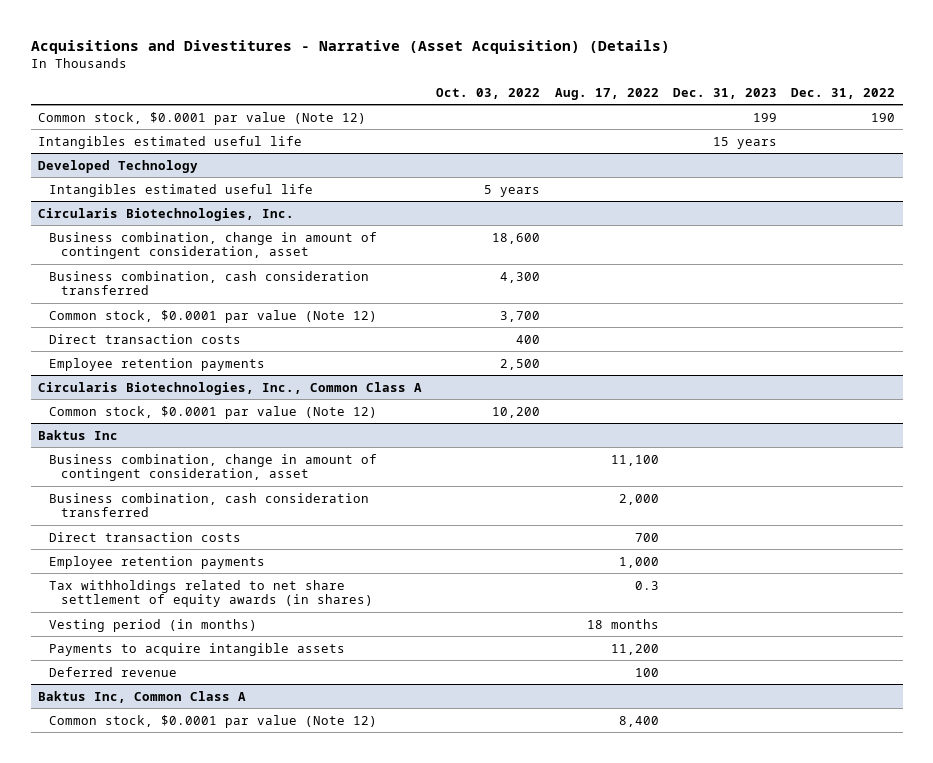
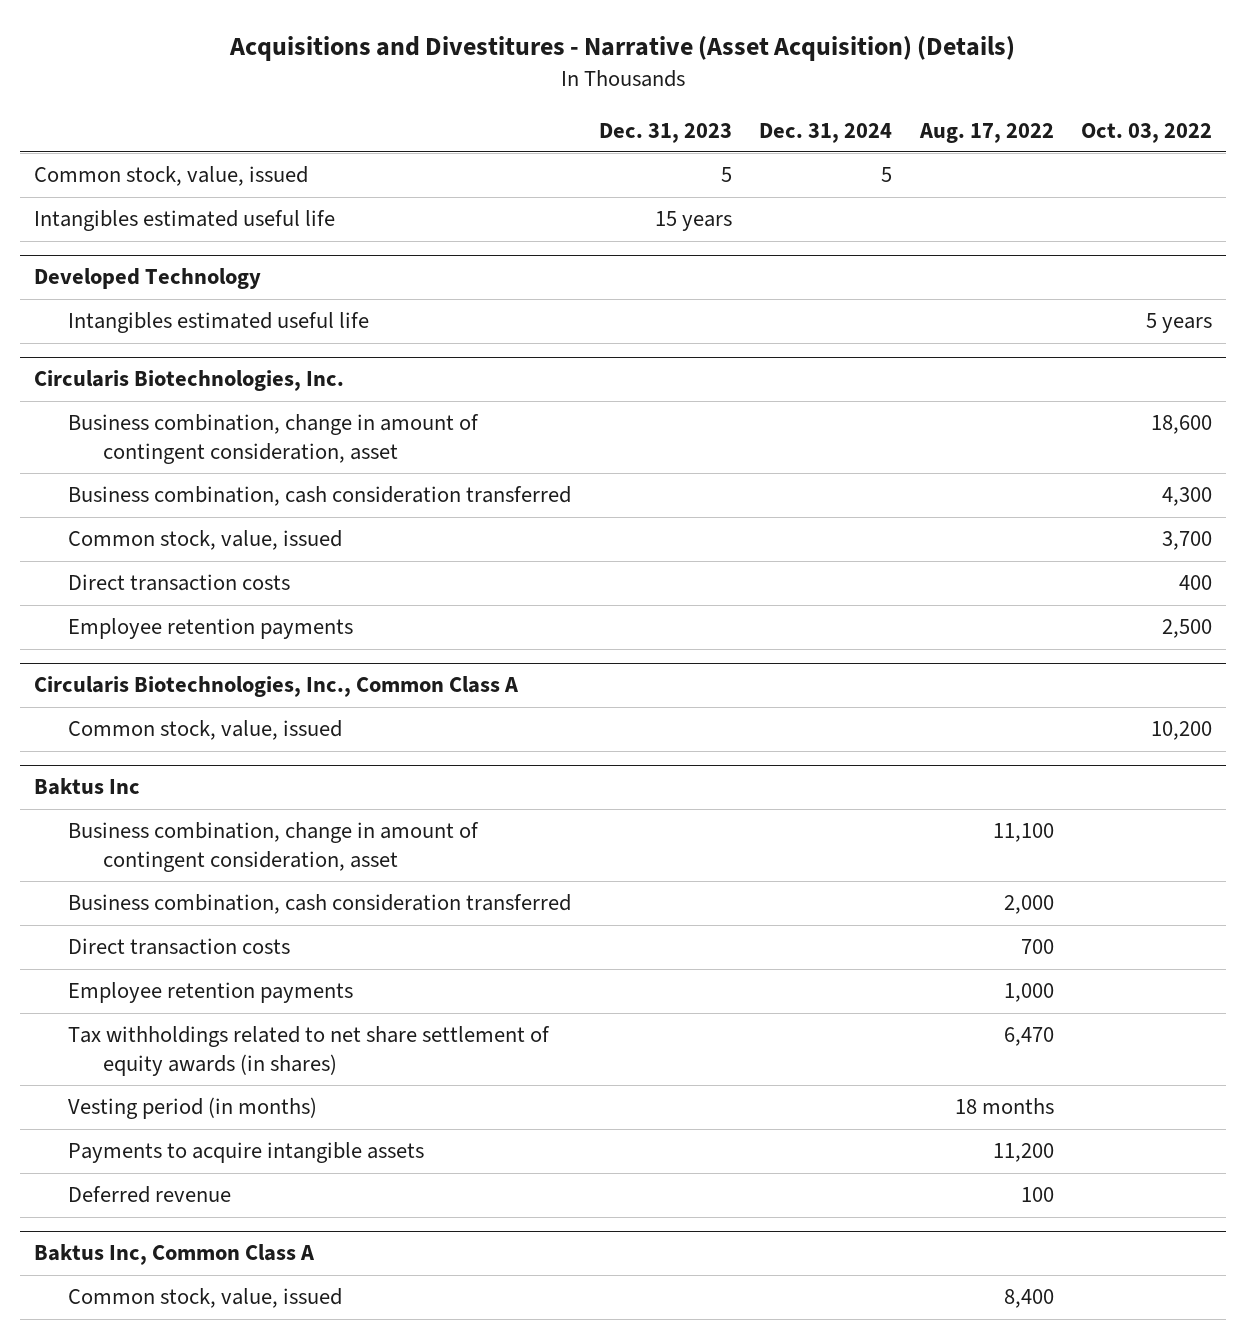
- | Oct. 03, 2022 | Aug. 17, 2022 | Dec. 31, 2023 | Dec. 31, 2022
+ | Dec. 31, 2023 | Dec. 31, 2024 | Aug. 17, 2022 | Oct. 03, 2022
- Common stock, $0.0001 par value (Note 12) | | | 199 | 190
+ Common stock, value, issued | 5 | 5 | |
@ Circularis Biotechnologies, Inc.
- Common stock, $0.0001 par value (Note 12) | 3,700 | | |
+ Common stock, value, issued | | | | 3,700
@ Circularis Biotechnologies, Inc., Common Class A
- Common stock, $0.0001 par value (Note 12) | 10,200 | | |
+ Common stock, value, issued | | | | 10,200
@ Baktus Inc
- Tax withholdings related to net share settlement of equity awards (in shares) | | 0.3 | |
+ Tax withholdings related to net share settlement of equity awards (in shares) | | | 6,470 |
@ Baktus Inc, Common Class A
- Common stock, $0.0001 par value (Note 12) | | 8,400 | |
+ Common stock, value, issued | | | 8,400 |

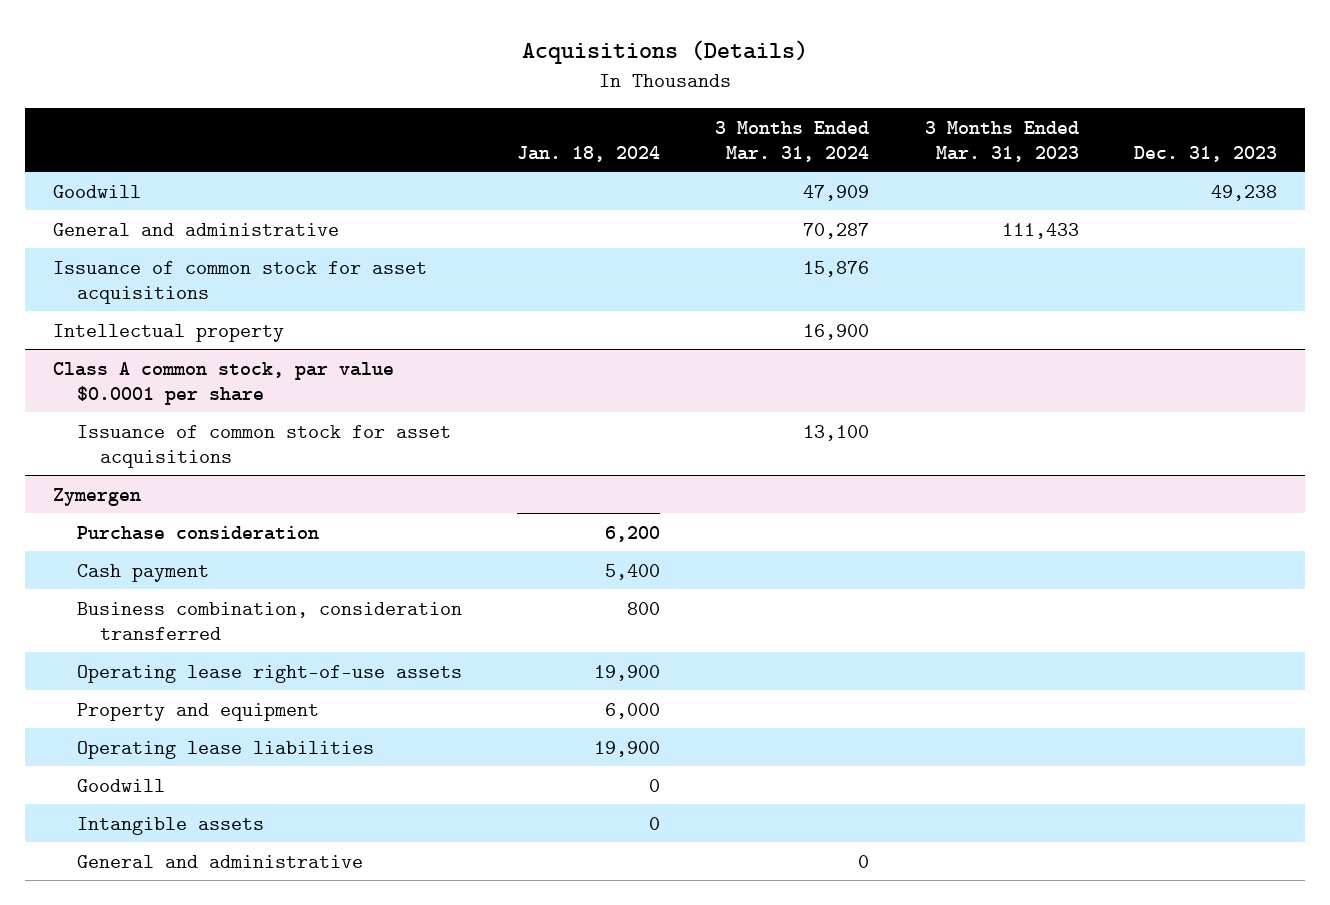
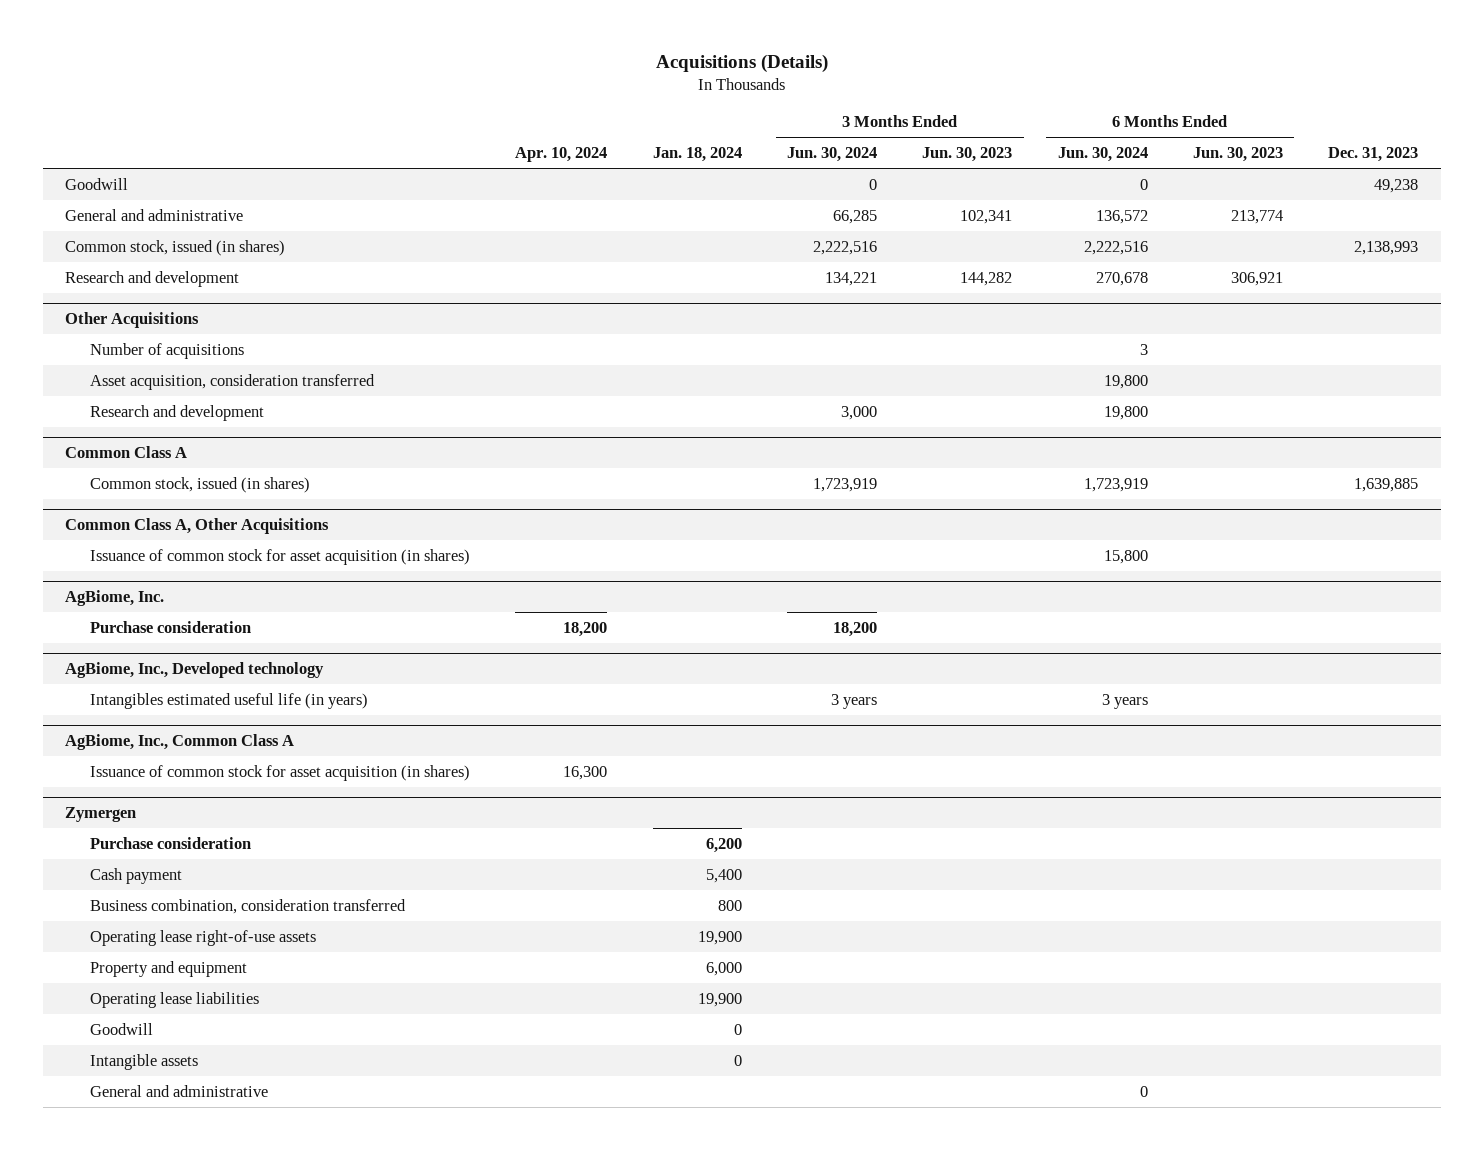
- | Jan. 18, 2024 | 3 Months Ended Mar. 31, 2024 | 3 Months Ended Mar. 31, 2023 | Dec. 31, 2023
+ | Apr. 10, 2024 | Jan. 18, 2024 | 3 Months Ended Jun. 30, 2024 | 3 Months Ended Jun. 30, 2023 | 6 Months Ended Jun. 30, 2024 | 6 Months Ended Jun. 30, 2023 | Dec. 31, 2023
- Issuance of common stock for asset acquisitions | | 15,876 | |
- Intellectual property | | 16,900 | |
- Class A common stock, par value $0.0001 per share
- Issuance of common stock for asset acquisitions | | 13,100 | |
+ Common stock, issued (in shares) | | | 2,222,516 | | 2,222,516 | | 2,138,993
+ Research and development | | | 134,221 | 144,282 | 270,678 | 306,921 |
+ Other Acquisitions
+ Number of acquisitions | | | | | 3 | |
+ Asset acquisition, consideration transferred | | | | | 19,800 | |
+ Research and development | | | 3,000 | | 19,800 | |
+ Common Class A
+ Common stock, issued (in shares) | | | 1,723,919 | | 1,723,919 | | 1,639,885
+ Common Class A, Other Acquisitions
+ Issuance of common stock for asset acquisition (in shares) | | | | | 15,800 | |
+ AgBiome, Inc.
+ Purchase consideration | 18,200 | | 18,200 | | | |
+ AgBiome, Inc., Developed technology
+ Intangibles estimated useful life (in years) | | | 3 years | | 3 years | |
+ AgBiome, Inc., Common Class A
+ Issuance of common stock for asset acquisition (in shares) | 16,300 | | | | | |

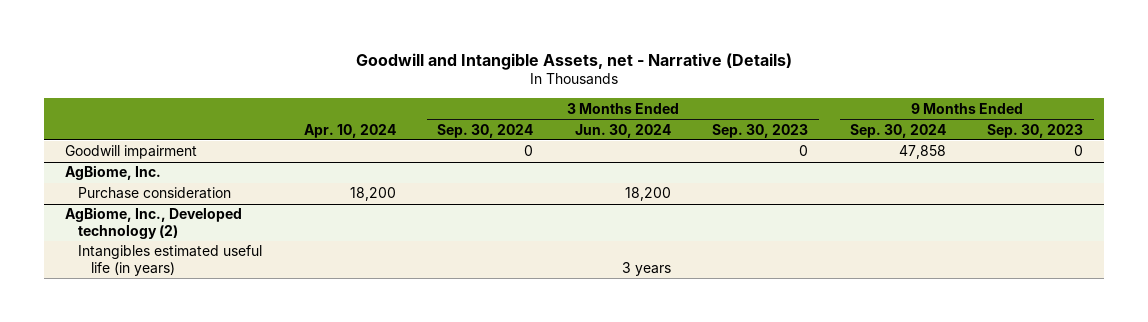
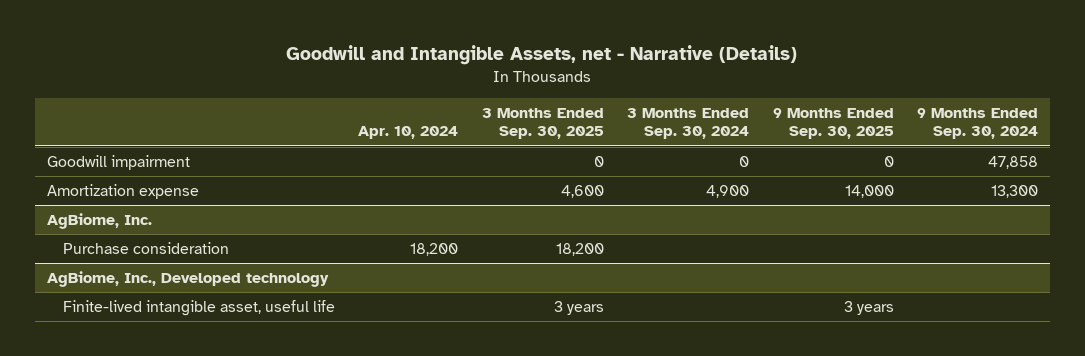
- | Apr. 10, 2024 | 3 Months Ended Sep. 30, 2024 | 3 Months Ended Jun. 30, 2024 | 3 Months Ended Sep. 30, 2023 | 9 Months Ended Sep. 30, 2024 | 9 Months Ended Sep. 30, 2023
+ | Apr. 10, 2024 | 3 Months Ended Sep. 30, 2025 | 3 Months Ended Sep. 30, 2024 | 9 Months Ended Sep. 30, 2025 | 9 Months Ended Sep. 30, 2024
+ Amortization expense | | 4,600 | 4,900 | 14,000 | 13,300
- AgBiome, Inc., Developed technology (2)
- Intangibles estimated useful life (in years) | | | 3 years | | |
+ AgBiome, Inc., Developed technology
+ Finite-lived intangible asset, useful life | | 3 years | | 3 years |

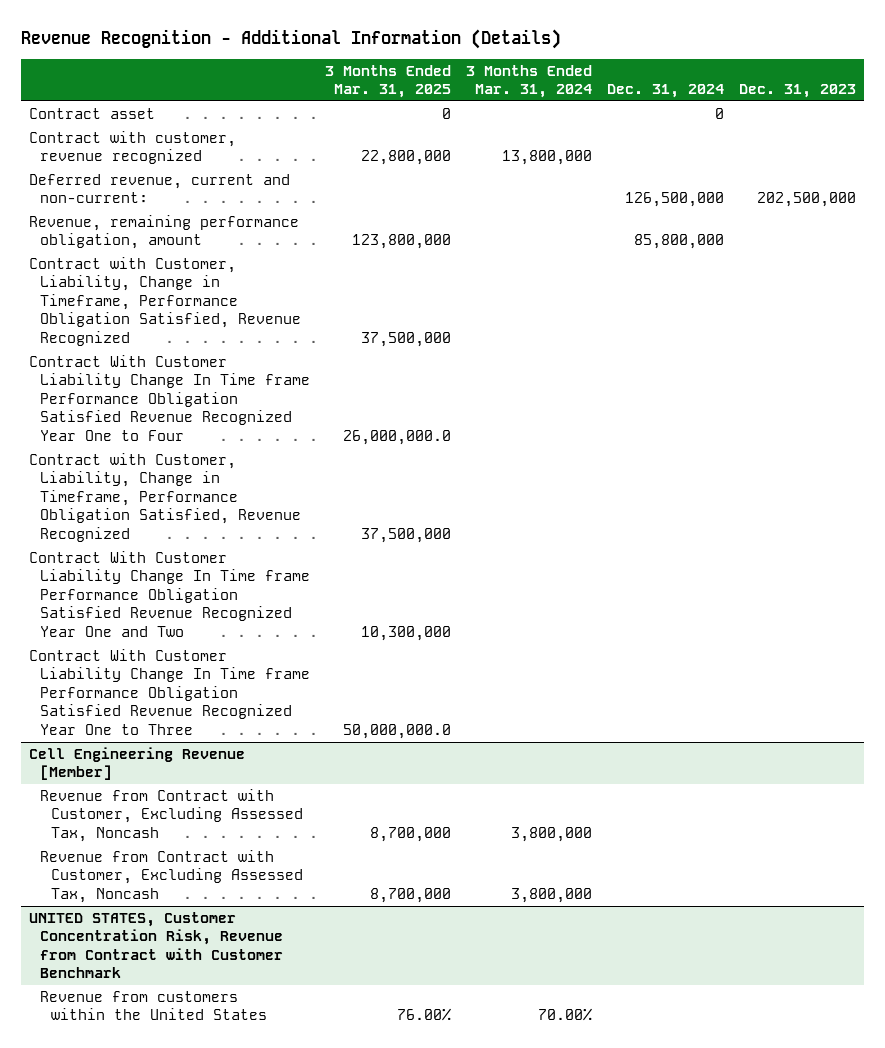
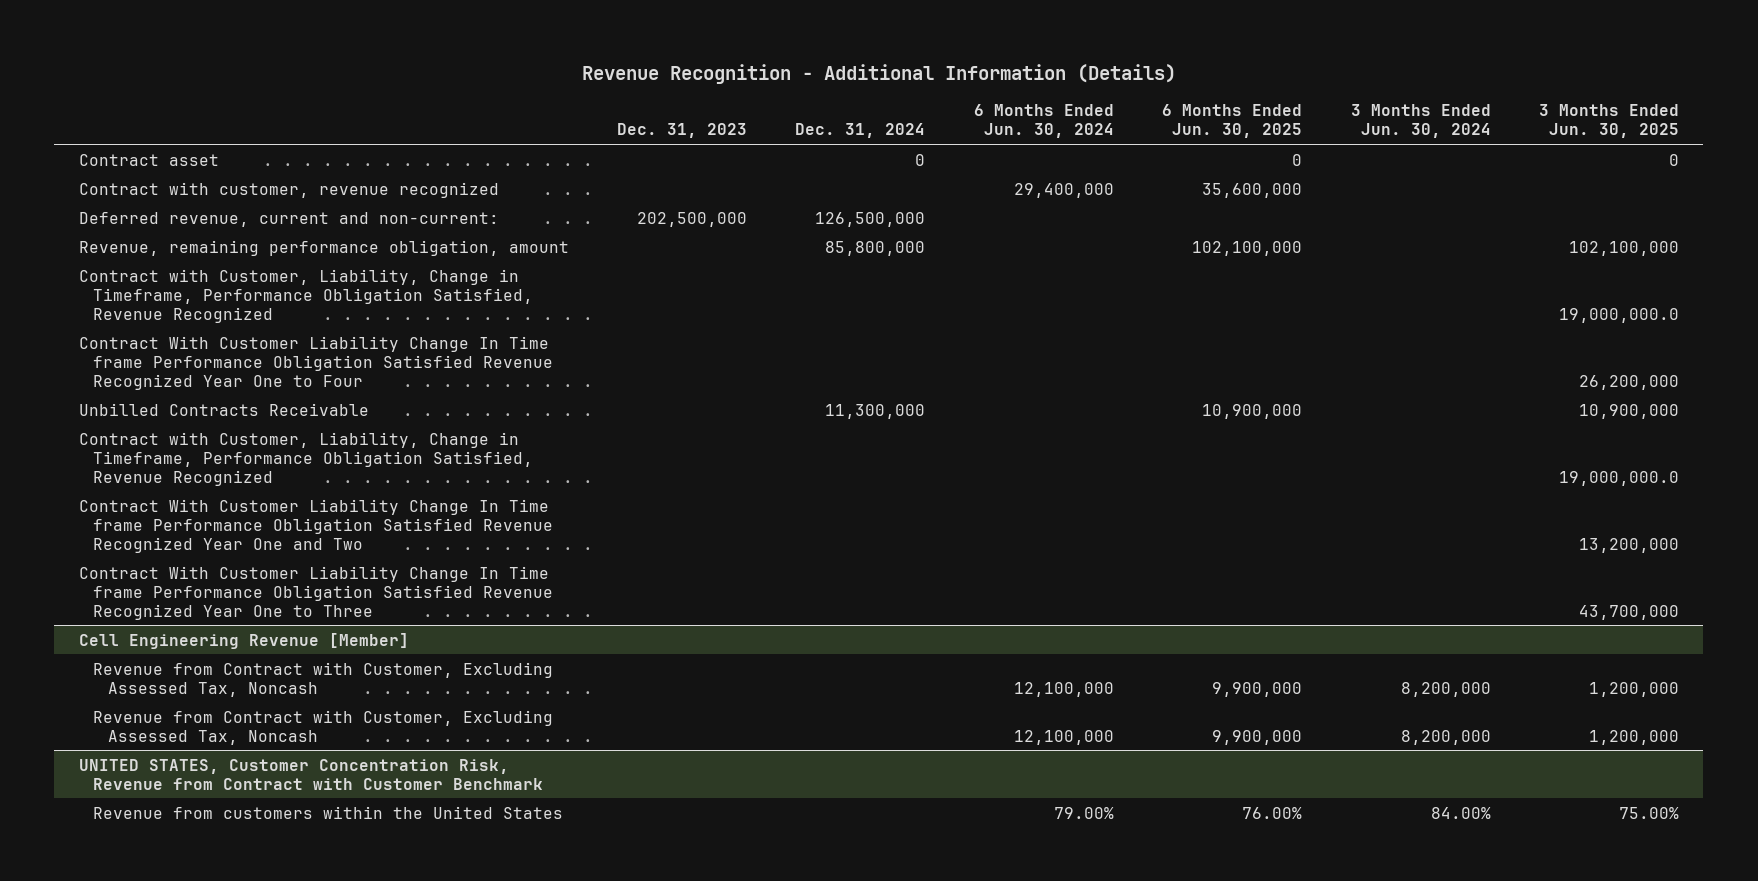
- | 3 Months Ended Mar. 31, 2025 | 3 Months Ended Mar. 31, 2024 | Dec. 31, 2024 | Dec. 31, 2023
+ | Dec. 31, 2023 | Dec. 31, 2024 | 6 Months Ended Jun. 30, 2024 | 6 Months Ended Jun. 30, 2025 | 3 Months Ended Jun. 30, 2024 | 3 Months Ended Jun. 30, 2025
+ Unbilled Contracts Receivable | | 11,300,000 | | 10,900,000 | | 10,900,000

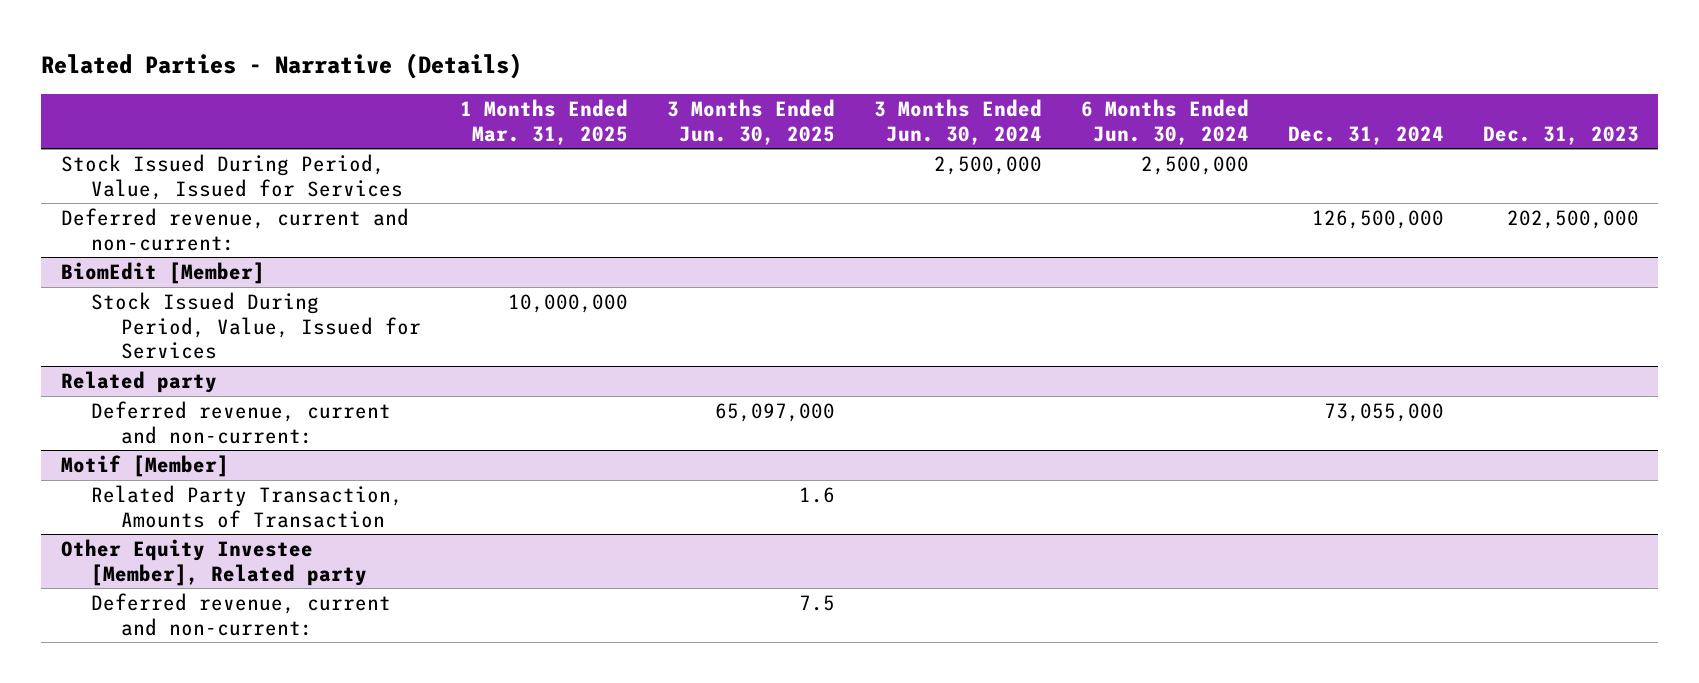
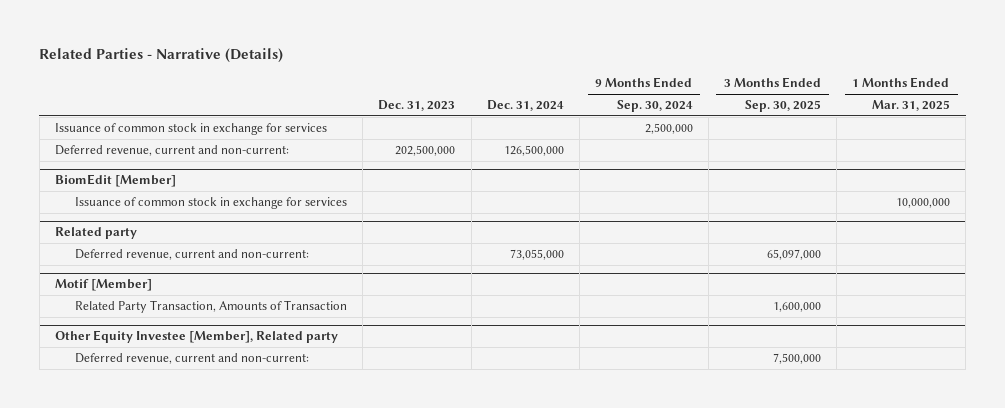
- | 1 Months Ended Mar. 31, 2025 | 3 Months Ended Jun. 30, 2025 | 3 Months Ended Jun. 30, 2024 | 6 Months Ended Jun. 30, 2024 | Dec. 31, 2024 | Dec. 31, 2023
+ | Dec. 31, 2023 | Dec. 31, 2024 | 9 Months Ended Sep. 30, 2024 | 3 Months Ended Sep. 30, 2025 | 1 Months Ended Mar. 31, 2025
- Stock Issued During Period, Value, Issued for Services | | | 2,500,000 | 2,500,000 | |
+ Issuance of common stock in exchange for services | | | 2,500,000 | |
@ BiomEdit [Member]
- Stock Issued During Period, Value, Issued for Services | 10,000,000 | | | | |
+ Issuance of common stock in exchange for services | | | | | 10,000,000

